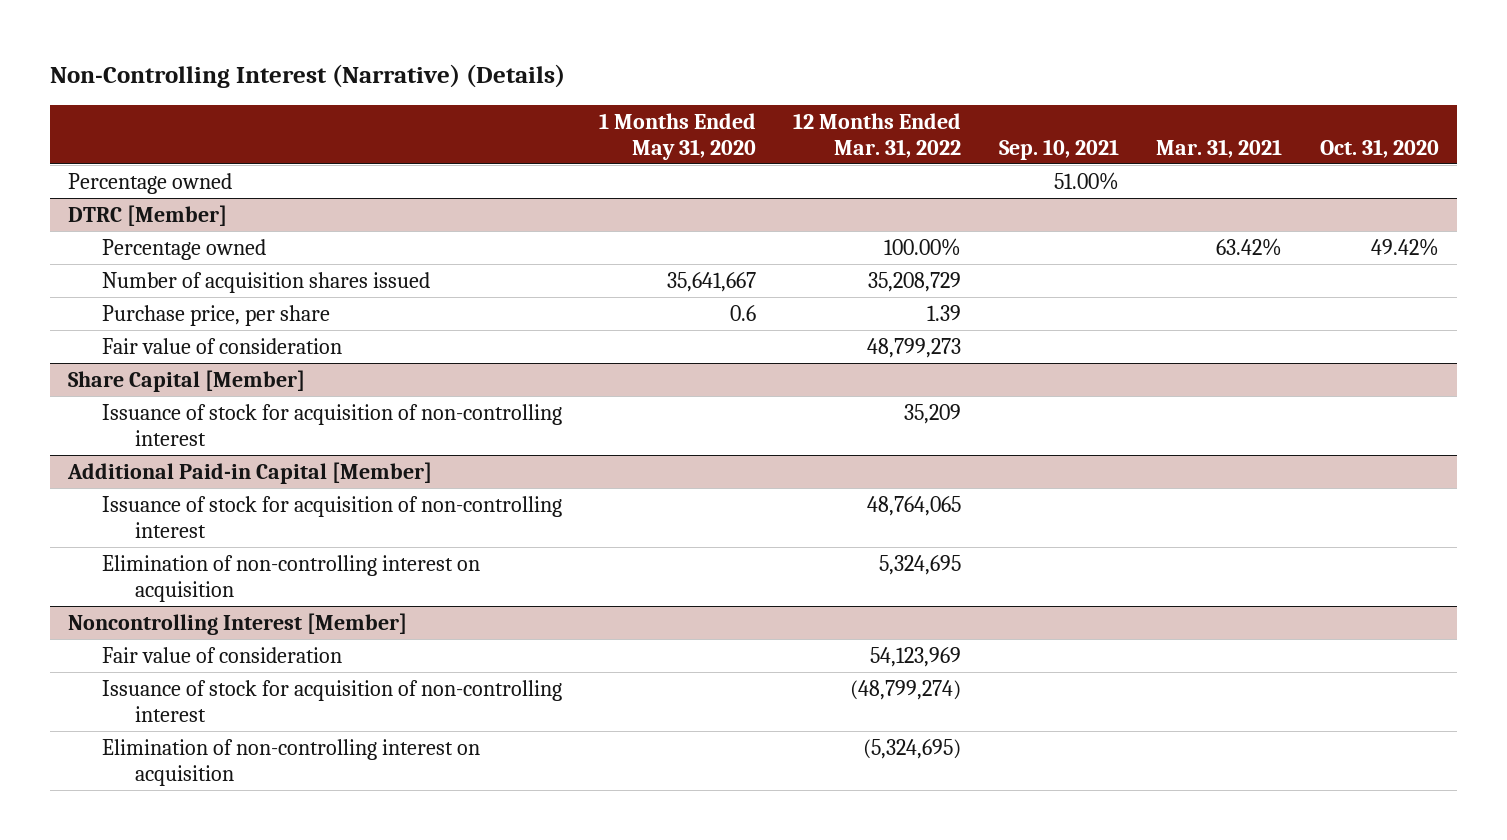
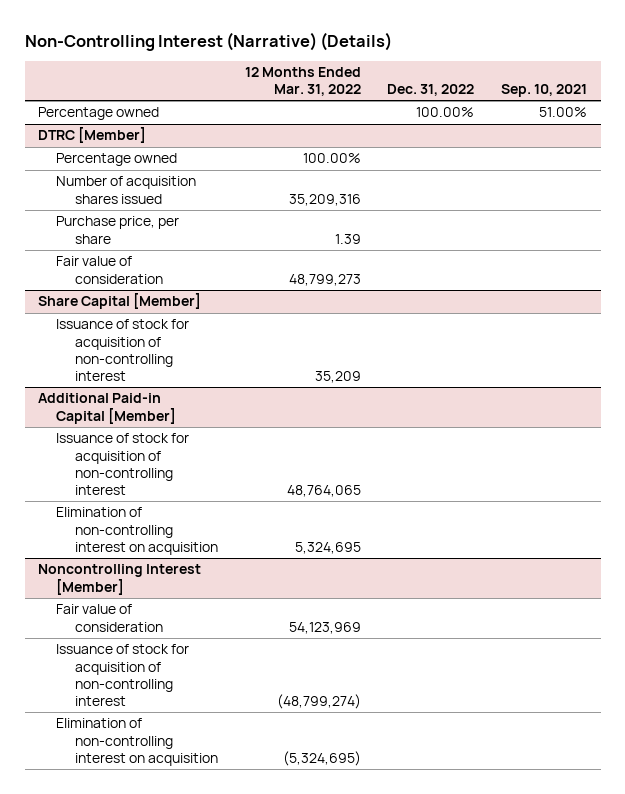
- | 1 Months Ended May 31, 2020 | 12 Months Ended Mar. 31, 2022 | Sep. 10, 2021 | Mar. 31, 2021 | Oct. 31, 2020
+ | 12 Months Ended Mar. 31, 2022 | Dec. 31, 2022 | Sep. 10, 2021
@ DTRC [Member]
- Number of acquisition shares issued | 35,641,667 | 35,208,729 | | |
+ Number of acquisition shares issued | 35,209,316 | |

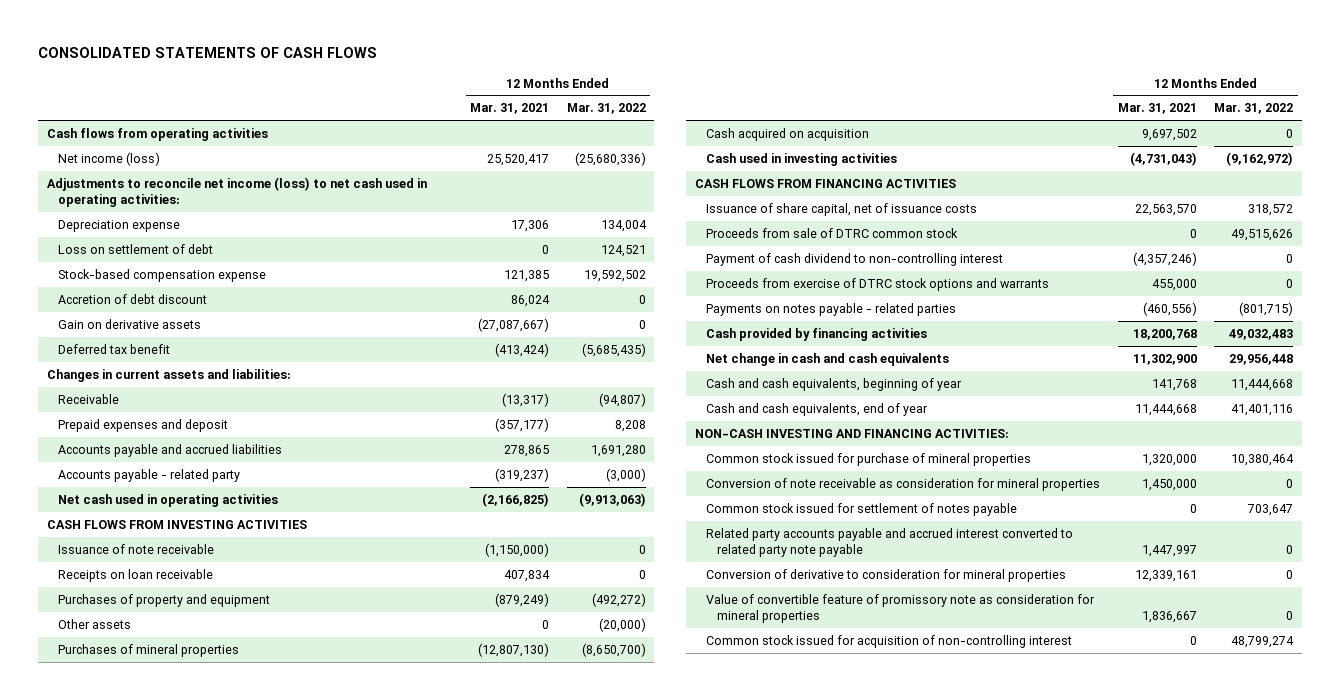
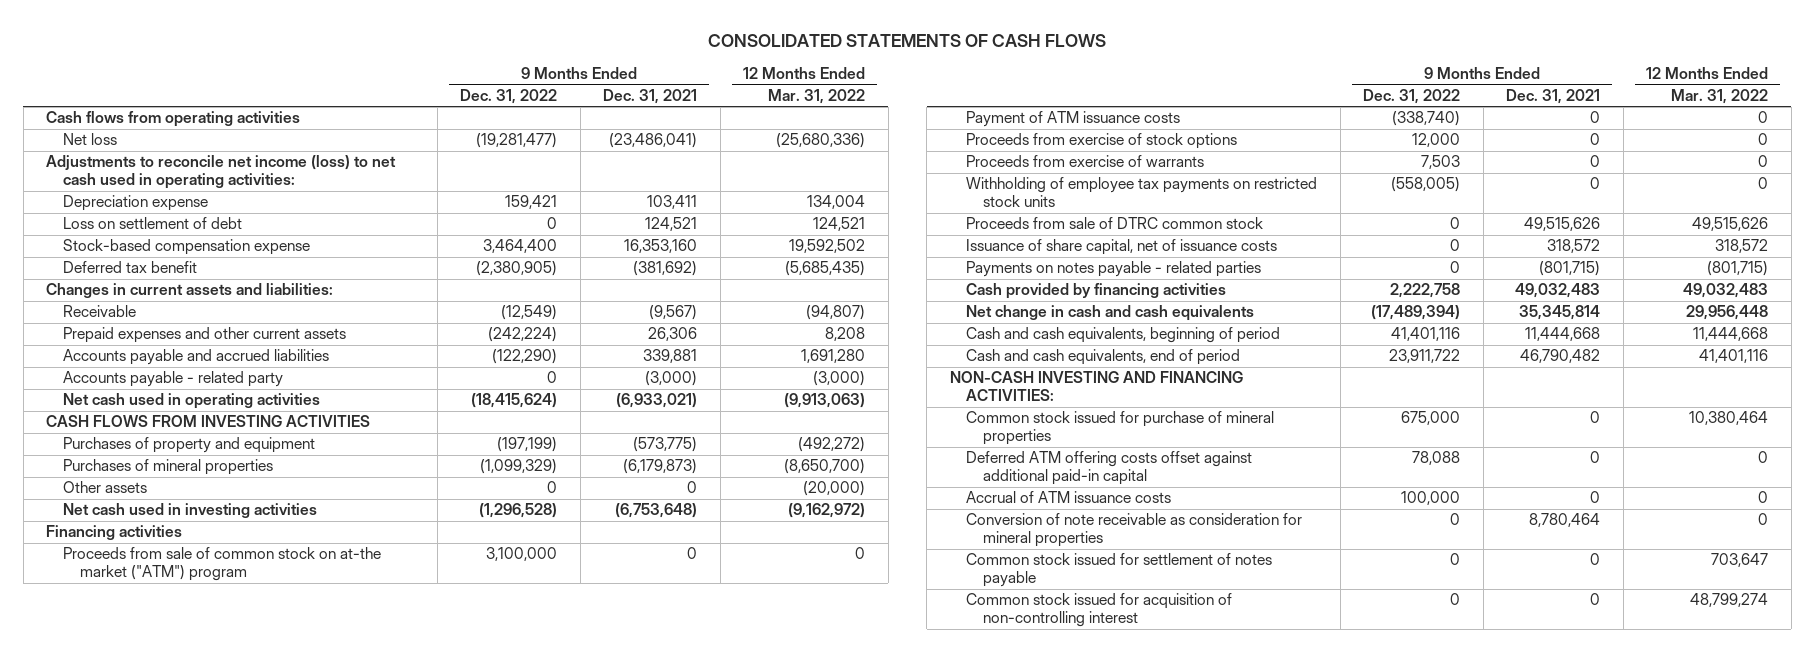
- | 12 Months Ended Mar. 31, 2021 | 12 Months Ended Mar. 31, 2022
+ | 9 Months Ended Dec. 31, 2022 | 9 Months Ended Dec. 31, 2021 | 12 Months Ended Mar. 31, 2022
- Net income (loss) | 25,520,417 | (25,680,336)
+ Net loss | (19,281,477) | (23,486,041) | (25,680,336)
- Accretion of debt discount | 86,024 | 0
- Gain on derivative assets | (27,087,667) | 0
- Prepaid expenses and deposit | (357,177) | 8,208
+ Prepaid expenses and other current assets | (242,224) | 26,306 | 8,208
- Issuance of note receivable | (1,150,000) | 0
- Receipts on loan receivable | 407,834 | 0
- Cash acquired on acquisition | 9,697,502 | 0
- Cash used in investing activities | (4,731,043) | (9,162,972)
- CASH FLOWS FROM FINANCING ACTIVITIES
moved down: Other assets | 0 | 0 | (20,000)
+ Net cash used in investing activities | (1,296,528) | (6,753,648) | (9,162,972)
+ Financing activities
+ Proceeds from sale of common stock on at-the market ("ATM") program | 3,100,000 | 0 | 0
+ Payment of ATM issuance costs | (338,740) | 0 | 0
+ Proceeds from exercise of stock options | 12,000 | 0 | 0
+ Proceeds from exercise of warrants | 7,503 | 0 | 0
+ Withholding of employee tax payments on restricted stock units | (558,005) | 0 | 0
- Payment of cash dividend to non-controlling interest | (4,357,246) | 0
- Proceeds from exercise of DTRC stock options and warrants | 455,000 | 0
moved down: Issuance of share capital, net of issuance costs | 0 | 318,572 | 318,572
- Cash and cash equivalents, beginning of year | 141,768 | 11,444,668
- Cash and cash equivalents, end of year | 11,444,668 | 41,401,116
+ Cash and cash equivalents, beginning of period | 41,401,116 | 11,444,668 | 11,444,668
+ Cash and cash equivalents, end of period | 23,911,722 | 46,790,482 | 41,401,116
+ Deferred ATM offering costs offset against additional paid-in capital | 78,088 | 0 | 0
+ Accrual of ATM issuance costs | 100,000 | 0 | 0
- Related party accounts payable and accrued interest converted to related party note payable | 1,447,997 | 0
- Conversion of derivative to consideration for mineral properties | 12,339,161 | 0
- Value of convertible feature of promissory note as consideration for mineral properties | 1,836,667 | 0

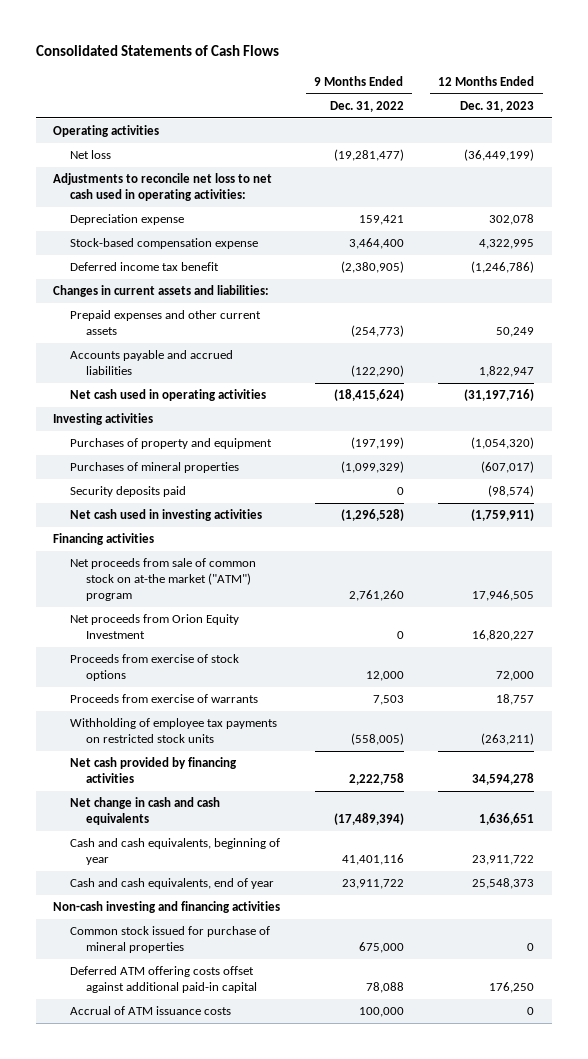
- CONSOLIDATED STATEMENTS OF CASH FLOWS
+ Consolidated Statements of Cash Flows
- | 9 Months Ended Dec. 31, 2022 | 9 Months Ended Dec. 31, 2021 | 12 Months Ended Mar. 31, 2022
+ | 9 Months Ended Dec. 31, 2022 | 12 Months Ended Dec. 31, 2023
- Cash flows from operating activities
+ Operating activities
- Adjustments to reconcile net income (loss) to net cash used in operating activities:
+ Adjustments to reconcile net loss to net cash used in operating activities:
- Loss on settlement of debt | 0 | 124,521 | 124,521
- Deferred tax benefit | (2,380,905) | (381,692) | (5,685,435)
+ Deferred income tax benefit | (2,380,905) | (1,246,786)
- Receivable | (12,549) | (9,567) | (94,807)
- Prepaid expenses and other current assets | (242,224) | 26,306 | 8,208
+ Prepaid expenses and other current assets | (254,773) | 50,249
- Accounts payable - related party | 0 | (3,000) | (3,000)
- CASH FLOWS FROM INVESTING ACTIVITIES
+ Investing activities
- Other assets | 0 | 0 | (20,000)
+ Security deposits paid | 0 | (98,574)
- Proceeds from sale of common stock on at-the market ("ATM") program | 3,100,000 | 0 | 0
- Payment of ATM issuance costs | (338,740) | 0 | 0
+ Net proceeds from sale of common stock on at-the market ("ATM") program | 2,761,260 | 17,946,505
+ Net proceeds from Orion Equity Investment | 0 | 16,820,227
- Proceeds from sale of DTRC common stock | 0 | 49,515,626 | 49,515,626
- Issuance of share capital, net of issuance costs | 0 | 318,572 | 318,572
- Payments on notes payable - related parties | 0 | (801,715) | (801,715)
- Cash provided by financing activities | 2,222,758 | 49,032,483 | 49,032,483
+ Net cash provided by financing activities | 2,222,758 | 34,594,278
- Cash and cash equivalents, beginning of period | 41,401,116 | 11,444,668 | 11,444,668
- Cash and cash equivalents, end of period | 23,911,722 | 46,790,482 | 41,401,116
- NON-CASH INVESTING AND FINANCING ACTIVITIES:
+ Cash and cash equivalents, beginning of year | 41,401,116 | 23,911,722
+ Cash and cash equivalents, end of year | 23,911,722 | 25,548,373
+ Non-cash investing and financing activities
- Conversion of note receivable as consideration for mineral properties | 0 | 8,780,464 | 0
- Common stock issued for settlement of notes payable | 0 | 0 | 703,647
- Common stock issued for acquisition of non-controlling interest | 0 | 0 | 48,799,274

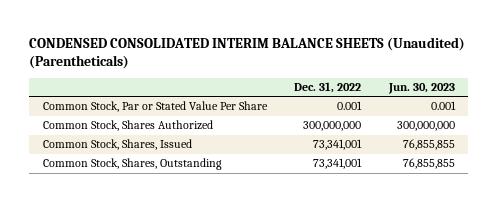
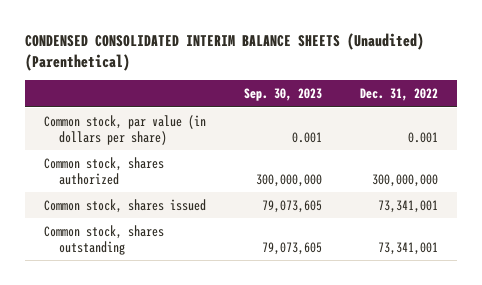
- CONDENSED CONSOLIDATED INTERIM BALANCE SHEETS (Unaudited) (Parentheticals)
+ CONDENSED CONSOLIDATED INTERIM BALANCE SHEETS (Unaudited) (Parenthetical)
- | Dec. 31, 2022 | Jun. 30, 2023
+ | Sep. 30, 2023 | Dec. 31, 2022
- Common Stock, Par or Stated Value Per Share | 0.001 | 0.001
- Common Stock, Shares Authorized | 300,000,000 | 300,000,000
- Common Stock, Shares, Issued | 73,341,001 | 76,855,855
- Common Stock, Shares, Outstanding | 73,341,001 | 76,855,855
+ Common stock, par value (in dollars per share) | 0.001 | 0.001
+ Common stock, shares authorized | 300,000,000 | 300,000,000
+ Common stock, shares issued | 79,073,605 | 73,341,001
+ Common stock, shares outstanding | 79,073,605 | 73,341,001

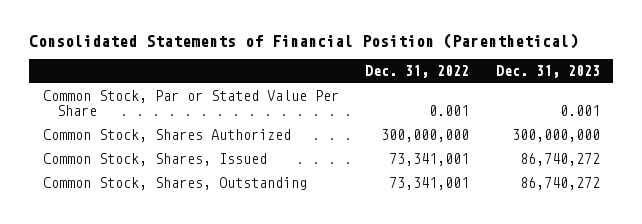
- CONDENSED CONSOLIDATED INTERIM BALANCE SHEETS (Unaudited) (Parenthetical)
+ Consolidated Statements of Financial Position (Parenthetical)
- | Sep. 30, 2023 | Dec. 31, 2022
+ | Dec. 31, 2022 | Dec. 31, 2023
- Common stock, par value (in dollars per share) | 0.001 | 0.001
- Common stock, shares authorized | 300,000,000 | 300,000,000
- Common stock, shares issued | 79,073,605 | 73,341,001
- Common stock, shares outstanding | 79,073,605 | 73,341,001
+ Common Stock, Par or Stated Value Per Share | 0.001 | 0.001
+ Common Stock, Shares Authorized | 300,000,000 | 300,000,000
+ Common Stock, Shares, Issued | 73,341,001 | 86,740,272
+ Common Stock, Shares, Outstanding | 73,341,001 | 86,740,272

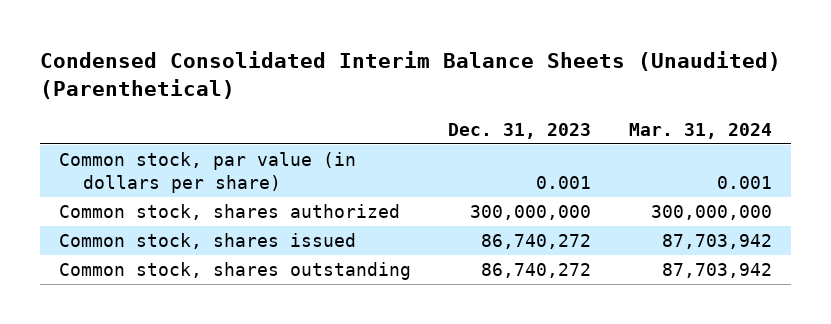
- Consolidated Statements of Financial Position (Parenthetical)
+ Condensed Consolidated Interim Balance Sheets (Unaudited) (Parenthetical)
- | Dec. 31, 2022 | Dec. 31, 2023
+ | Dec. 31, 2023 | Mar. 31, 2024
- Common Stock, Par or Stated Value Per Share | 0.001 | 0.001
- Common Stock, Shares Authorized | 300,000,000 | 300,000,000
- Common Stock, Shares, Issued | 73,341,001 | 86,740,272
- Common Stock, Shares, Outstanding | 73,341,001 | 86,740,272
+ Common stock, par value (in dollars per share) | 0.001 | 0.001
+ Common stock, shares authorized | 300,000,000 | 300,000,000
+ Common stock, shares issued | 86,740,272 | 87,703,942
+ Common stock, shares outstanding | 86,740,272 | 87,703,942

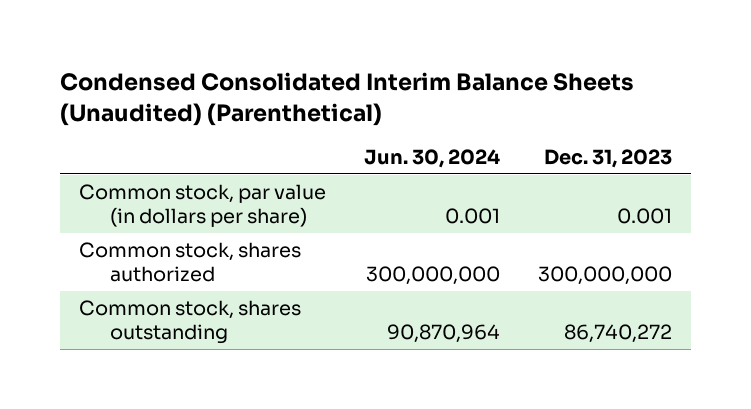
- | Dec. 31, 2023 | Mar. 31, 2024
+ | Jun. 30, 2024 | Dec. 31, 2023
- Common stock, shares issued | 86,740,272 | 87,703,942

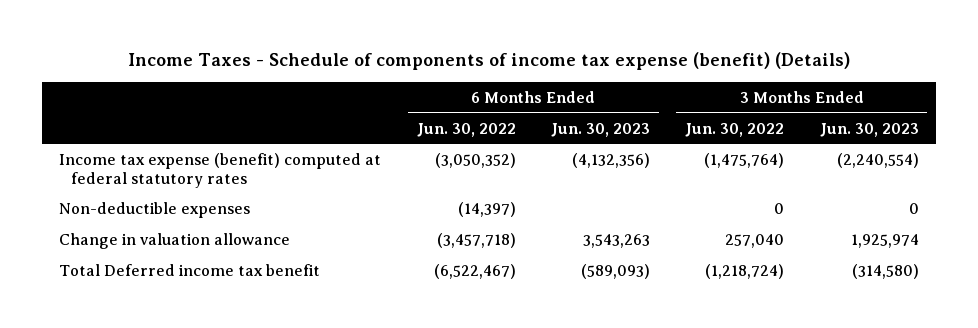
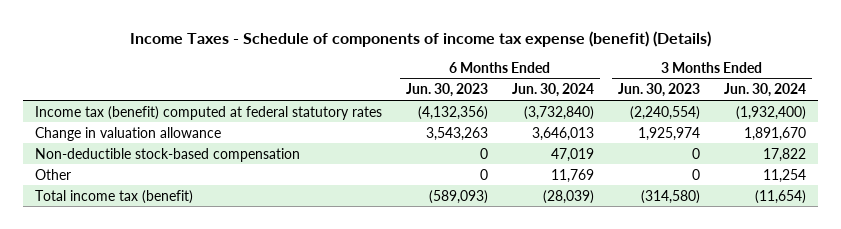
- | 6 Months Ended Jun. 30, 2022 | 6 Months Ended Jun. 30, 2023 | 3 Months Ended Jun. 30, 2022 | 3 Months Ended Jun. 30, 2023
+ | 6 Months Ended Jun. 30, 2023 | 6 Months Ended Jun. 30, 2024 | 3 Months Ended Jun. 30, 2023 | 3 Months Ended Jun. 30, 2024
- Income tax expense (benefit) computed at federal statutory rates | (3,050,352) | (4,132,356) | (1,475,764) | (2,240,554)
- Non-deductible expenses | (14,397) | | 0 | 0
+ Income tax (benefit) computed at federal statutory rates | (4,132,356) | (3,732,840) | (2,240,554) | (1,932,400)
- Total Deferred income tax benefit | (6,522,467) | (589,093) | (1,218,724) | (314,580)
+ Non-deductible stock-based compensation | 0 | 47,019 | 0 | 17,822
+ Other | 0 | 11,769 | 0 | 11,254
+ Total income tax (benefit) | (589,093) | (28,039) | (314,580) | (11,654)

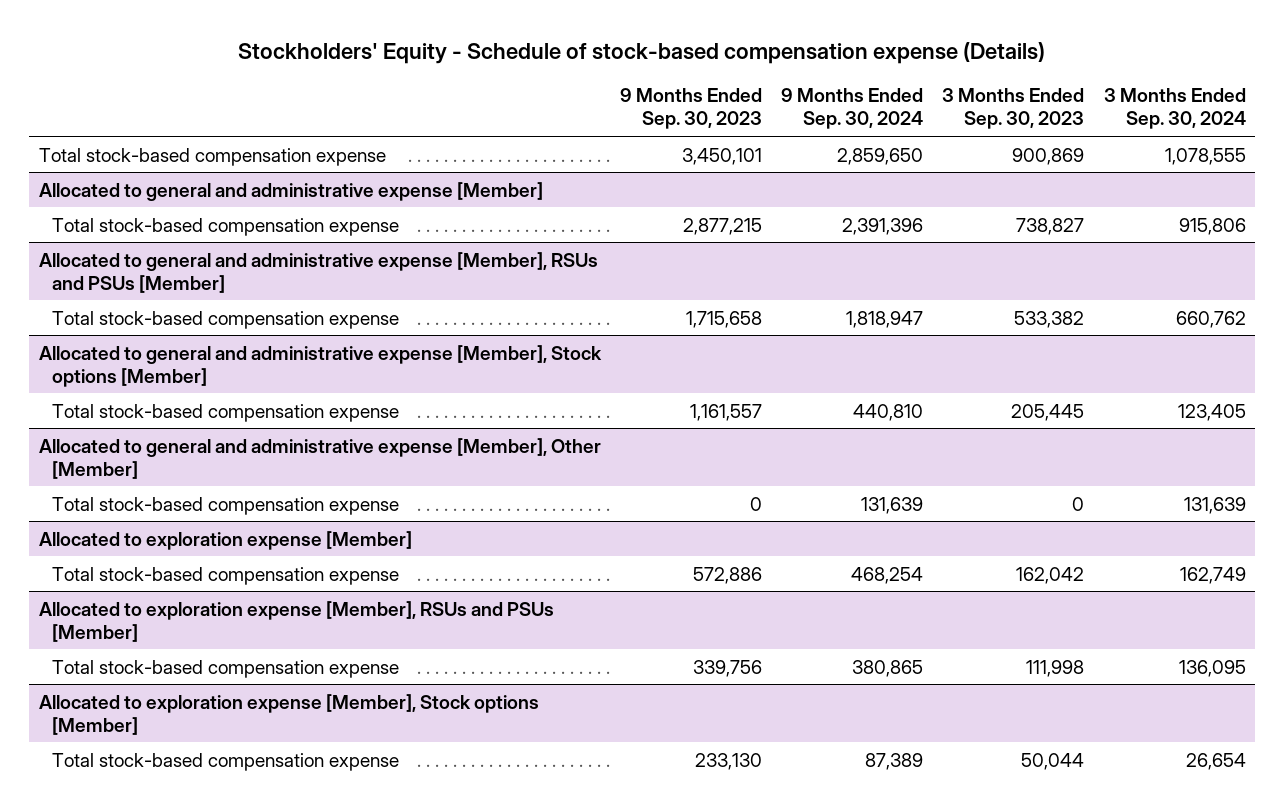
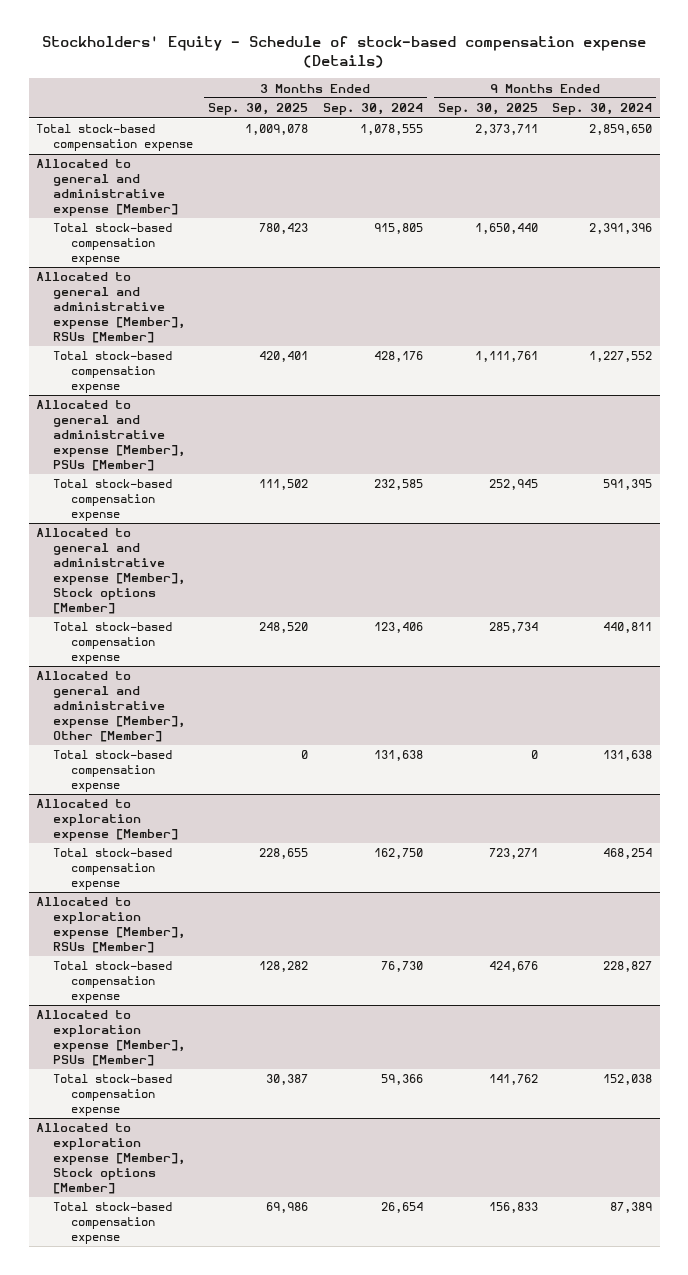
- | 9 Months Ended Sep. 30, 2023 | 9 Months Ended Sep. 30, 2024 | 3 Months Ended Sep. 30, 2023 | 3 Months Ended Sep. 30, 2024
+ | 3 Months Ended Sep. 30, 2025 | 3 Months Ended Sep. 30, 2024 | 9 Months Ended Sep. 30, 2025 | 9 Months Ended Sep. 30, 2024
@ Allocated to general and administrative expense [Member]
- Total stock-based compensation expense | 2,877,215 | 2,391,396 | 738,827 | 915,806
- Allocated to general and administrative expense [Member], RSUs and PSUs [Member]
- Total stock-based compensation expense | 1,715,658 | 1,818,947 | 533,382 | 660,762
@ Allocated to general and administrative expense [Member]
+ Total stock-based compensation expense | 780,423 | 915,805 | 1,650,440 | 2,391,396
+ Allocated to general and administrative expense [Member], RSUs [Member]
+ Total stock-based compensation expense | 420,401 | 428,176 | 1,111,761 | 1,227,552
+ Allocated to general and administrative expense [Member], PSUs [Member]
+ Total stock-based compensation expense | 111,502 | 232,585 | 252,945 | 591,395
@ Allocated to general and administrative expense [Member], Stock options [Member]
- Total stock-based compensation expense | 1,161,557 | 440,810 | 205,445 | 123,405
+ Total stock-based compensation expense | 248,520 | 123,406 | 285,734 | 440,811
@ Allocated to general and administrative expense [Member], Other [Member]
- Total stock-based compensation expense | 0 | 131,639 | 0 | 131,639
+ Total stock-based compensation expense | 0 | 131,638 | 0 | 131,638
@ Allocated to exploration expense [Member]
- Total stock-based compensation expense | 572,886 | 468,254 | 162,042 | 162,749
- Allocated to exploration expense [Member], RSUs and PSUs [Member]
- Total stock-based compensation expense | 339,756 | 380,865 | 111,998 | 136,095
@ Allocated to exploration expense [Member]
+ Total stock-based compensation expense | 228,655 | 162,750 | 723,271 | 468,254
+ Allocated to exploration expense [Member], RSUs [Member]
+ Total stock-based compensation expense | 128,282 | 76,730 | 424,676 | 228,827
+ Allocated to exploration expense [Member], PSUs [Member]
+ Total stock-based compensation expense | 30,387 | 59,366 | 141,762 | 152,038

